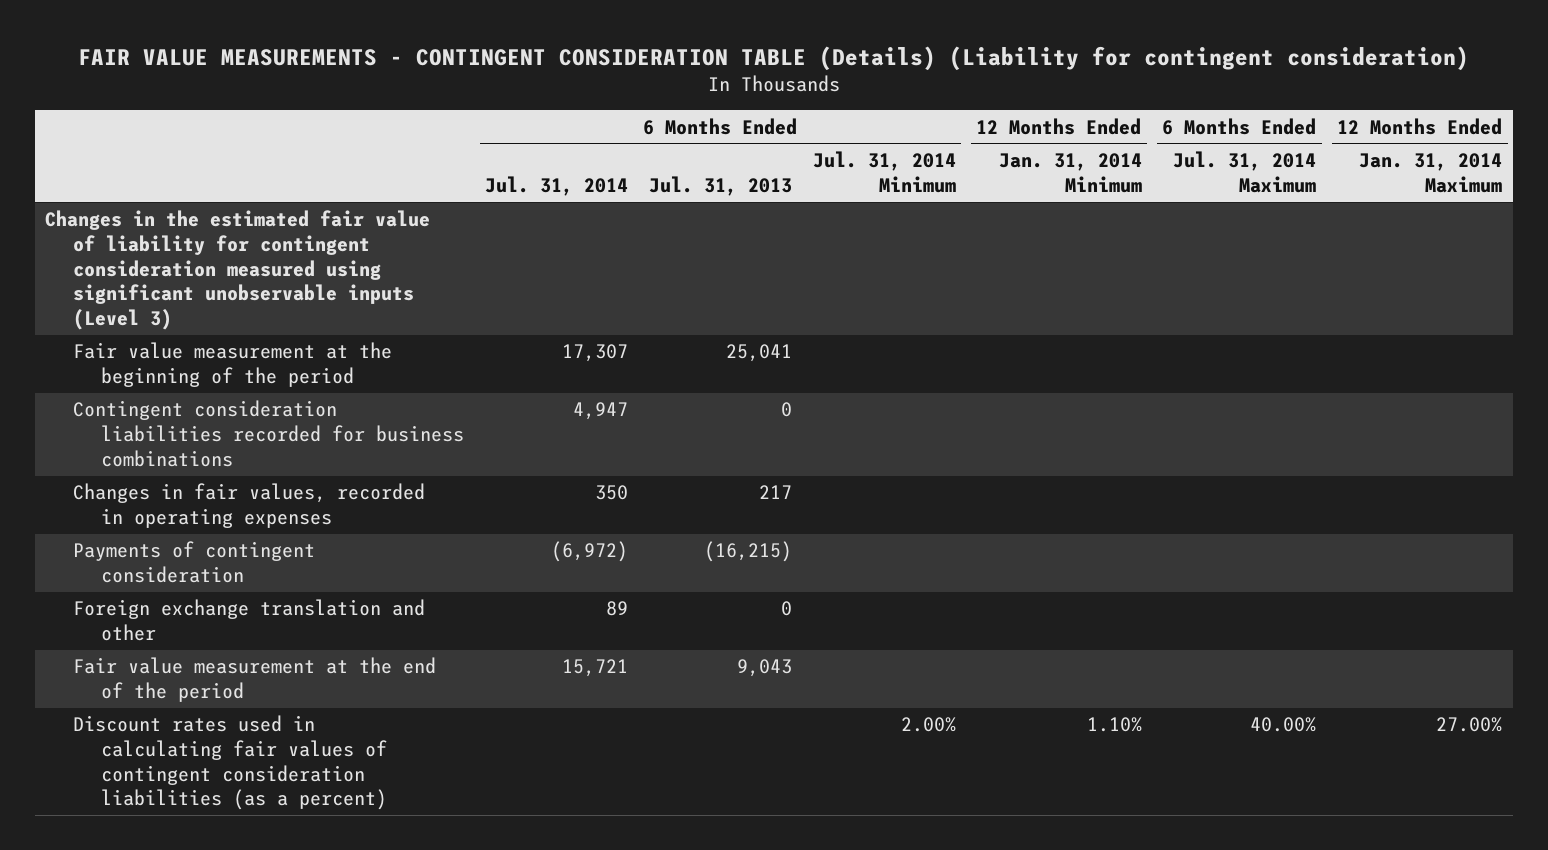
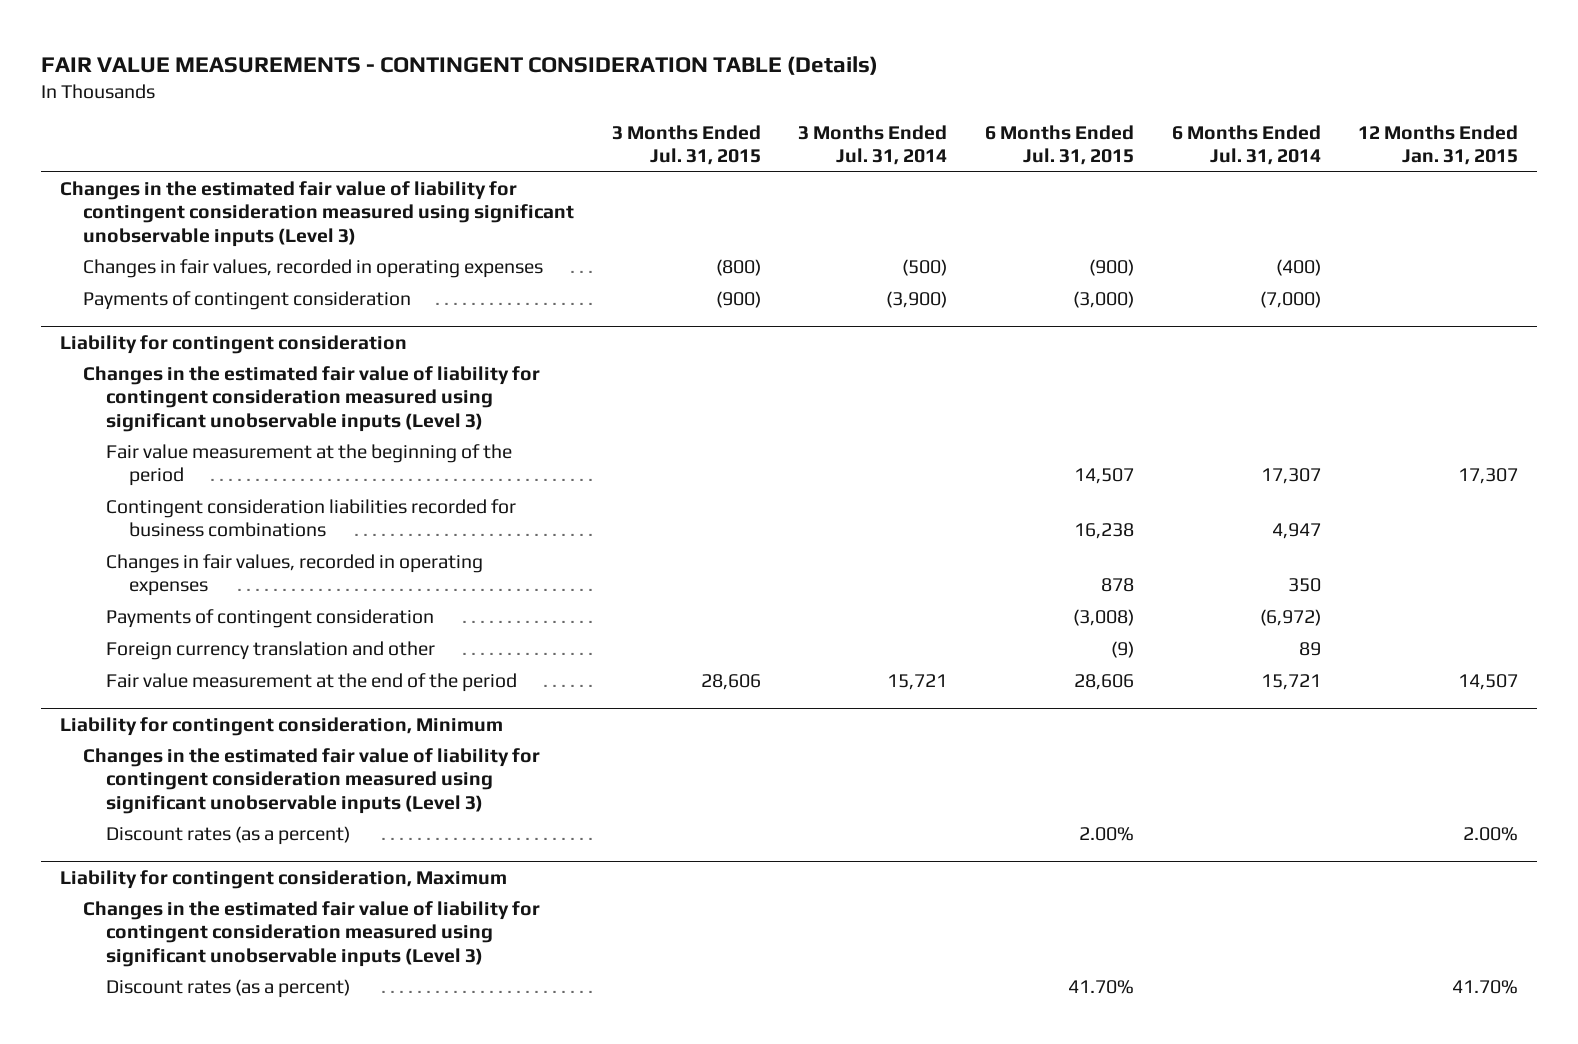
- FAIR VALUE MEASUREMENTS - CONTINGENT CONSIDERATION TABLE (Details) (Liability for contingent consideration)
+ FAIR VALUE MEASUREMENTS - CONTINGENT CONSIDERATION TABLE (Details)
- | 6 Months Ended Jul. 31, 2014 | 6 Months Ended Jul. 31, 2013 | 6 Months Ended Jul. 31, 2014 Minimum | 12 Months Ended Jan. 31, 2014 Minimum | 6 Months Ended Jul. 31, 2014 Maximum | 12 Months Ended Jan. 31, 2014 Maximum
+ | 3 Months Ended Jul. 31, 2015 | 3 Months Ended Jul. 31, 2014 | 6 Months Ended Jul. 31, 2015 | 6 Months Ended Jul. 31, 2014 | 12 Months Ended Jan. 31, 2015
+ Changes in fair values, recorded in operating expenses | (800) | (500) | (900) | (400) |
+ Payments of contingent consideration | (900) | (3,900) | (3,000) | (7,000) |
+ Liability for contingent consideration
+ Changes in the estimated fair value of liability for contingent consideration measured using significant unobservable inputs (Level 3)
- Foreign exchange translation and other | 89 | 0 | | | |
+ Foreign currency translation and other | | | (9) | 89 |
- Discount rates used in calculating fair values of contingent consideration liabilities (as a percent) | | | 2.00% | 1.10% | 40.00% | 27.00%
+ Liability for contingent consideration, Minimum
+ Changes in the estimated fair value of liability for contingent consideration measured using significant unobservable inputs (Level 3)
+ Discount rates (as a percent) | | | 2.00% | | 2.00%
+ Liability for contingent consideration, Maximum
+ Changes in the estimated fair value of liability for contingent consideration measured using significant unobservable inputs (Level 3)
+ Discount rates (as a percent) | | | 41.70% | | 41.70%

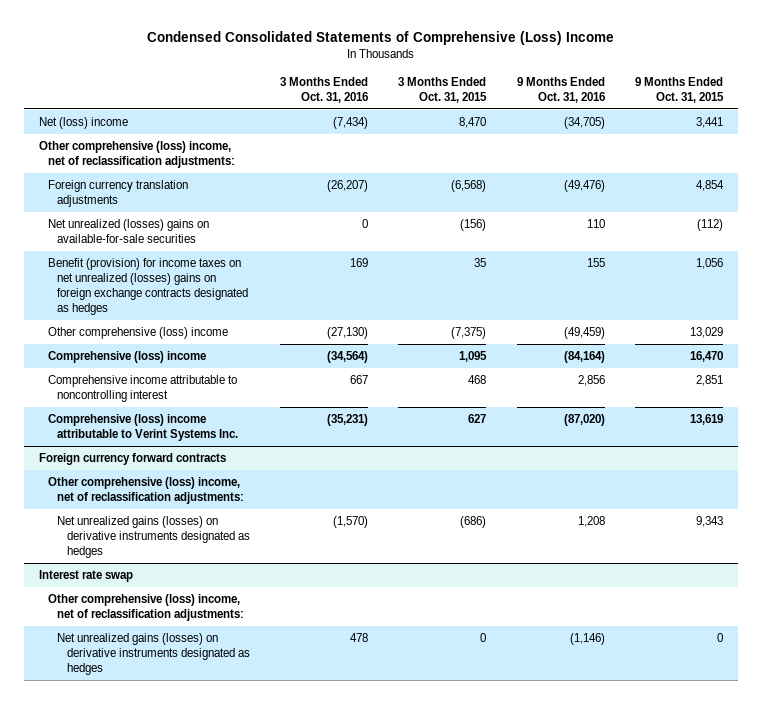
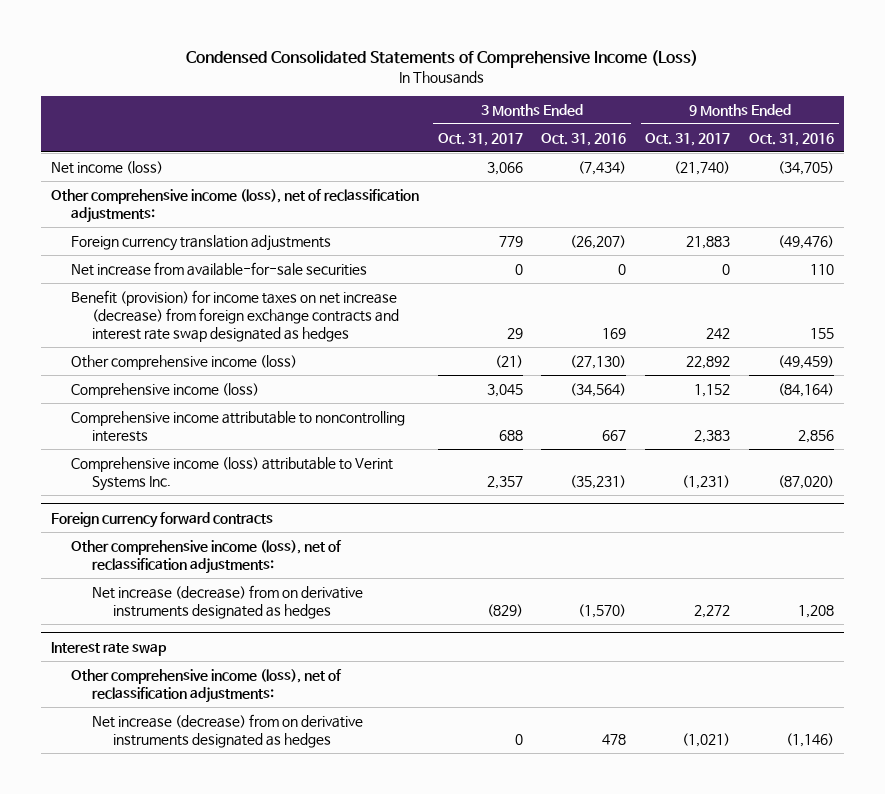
- Condensed Consolidated Statements of Comprehensive (Loss) Income
+ Condensed Consolidated Statements of Comprehensive Income (Loss)
- | 3 Months Ended Oct. 31, 2016 | 3 Months Ended Oct. 31, 2015 | 9 Months Ended Oct. 31, 2016 | 9 Months Ended Oct. 31, 2015
+ | 3 Months Ended Oct. 31, 2017 | 3 Months Ended Oct. 31, 2016 | 9 Months Ended Oct. 31, 2017 | 9 Months Ended Oct. 31, 2016
- Net (loss) income | (7,434) | 8,470 | (34,705) | 3,441
- Other comprehensive (loss) income, net of reclassification adjustments:
+ Net income (loss) | 3,066 | (7,434) | (21,740) | (34,705)
+ Other comprehensive income (loss), net of reclassification adjustments:
- Net unrealized (losses) gains on available-for-sale securities | 0 | (156) | 110 | (112)
- Benefit (provision) for income taxes on net unrealized (losses) gains on foreign exchange contracts designated as hedges | 169 | 35 | 155 | 1,056
- Other comprehensive (loss) income | (27,130) | (7,375) | (49,459) | 13,029
- Comprehensive (loss) income | (34,564) | 1,095 | (84,164) | 16,470
- Comprehensive income attributable to noncontrolling interest | 667 | 468 | 2,856 | 2,851
- Comprehensive (loss) income attributable to Verint Systems Inc. | (35,231) | 627 | (87,020) | 13,619
+ Net increase from available-for-sale securities | 0 | 0 | 0 | 110
+ Benefit (provision) for income taxes on net increase (decrease) from foreign exchange contracts and interest rate swap designated as hedges | 29 | 169 | 242 | 155
+ Other comprehensive income (loss) | (21) | (27,130) | 22,892 | (49,459)
+ Comprehensive income (loss) | 3,045 | (34,564) | 1,152 | (84,164)
+ Comprehensive income attributable to noncontrolling interests | 688 | 667 | 2,383 | 2,856
+ Comprehensive income (loss) attributable to Verint Systems Inc. | 2,357 | (35,231) | (1,231) | (87,020)
@ Foreign currency forward contracts
- Other comprehensive (loss) income, net of reclassification adjustments:
- Net unrealized gains (losses) on derivative instruments designated as hedges | (1,570) | (686) | 1,208 | 9,343
+ Other comprehensive income (loss), net of reclassification adjustments:
+ Net increase (decrease) from on derivative instruments designated as hedges | (829) | (1,570) | 2,272 | 1,208
@ Interest rate swap
- Other comprehensive (loss) income, net of reclassification adjustments:
- Net unrealized gains (losses) on derivative instruments designated as hedges | 478 | 0 | (1,146) | 0
+ Other comprehensive income (loss), net of reclassification adjustments:
+ Net increase (decrease) from on derivative instruments designated as hedges | 0 | 478 | (1,021) | (1,146)

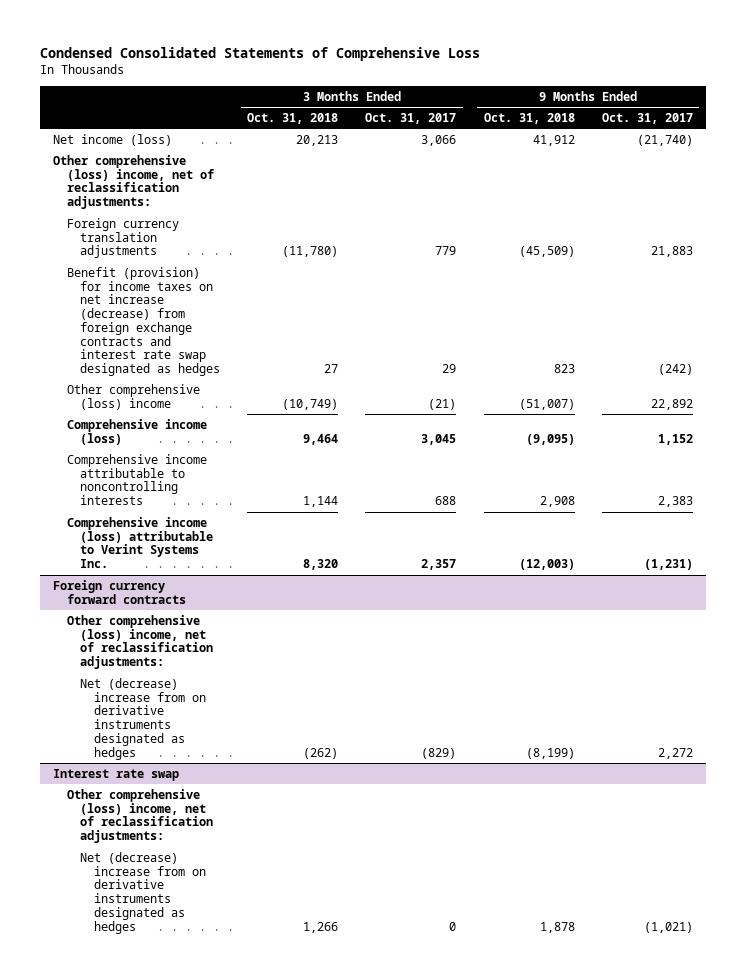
- Condensed Consolidated Statements of Comprehensive Income (Loss)
+ Condensed Consolidated Statements of Comprehensive Loss
- | 3 Months Ended Oct. 31, 2017 | 3 Months Ended Oct. 31, 2016 | 9 Months Ended Oct. 31, 2017 | 9 Months Ended Oct. 31, 2016
+ | 3 Months Ended Oct. 31, 2018 | 3 Months Ended Oct. 31, 2017 | 9 Months Ended Oct. 31, 2018 | 9 Months Ended Oct. 31, 2017
- Other comprehensive income (loss), net of reclassification adjustments:
+ Other comprehensive (loss) income, net of reclassification adjustments:
- Net increase from available-for-sale securities | 0 | 0 | 0 | 110
- Benefit (provision) for income taxes on net increase (decrease) from foreign exchange contracts and interest rate swap designated as hedges | 29 | 169 | 242 | 155
- Other comprehensive income (loss) | (21) | (27,130) | 22,892 | (49,459)
+ Benefit (provision) for income taxes on net increase (decrease) from foreign exchange contracts and interest rate swap designated as hedges | 27 | 29 | 823 | (242)
+ Other comprehensive (loss) income | (10,749) | (21) | (51,007) | 22,892
@ Foreign currency forward contracts
- Other comprehensive income (loss), net of reclassification adjustments:
- Net increase (decrease) from on derivative instruments designated as hedges | (829) | (1,570) | 2,272 | 1,208
+ Other comprehensive (loss) income, net of reclassification adjustments:
+ Net (decrease) increase from on derivative instruments designated as hedges | (262) | (829) | (8,199) | 2,272
@ Interest rate swap
- Other comprehensive income (loss), net of reclassification adjustments:
- Net increase (decrease) from on derivative instruments designated as hedges | 0 | 478 | (1,021) | (1,146)
+ Other comprehensive (loss) income, net of reclassification adjustments:
+ Net (decrease) increase from on derivative instruments designated as hedges | 1,266 | 0 | 1,878 | (1,021)

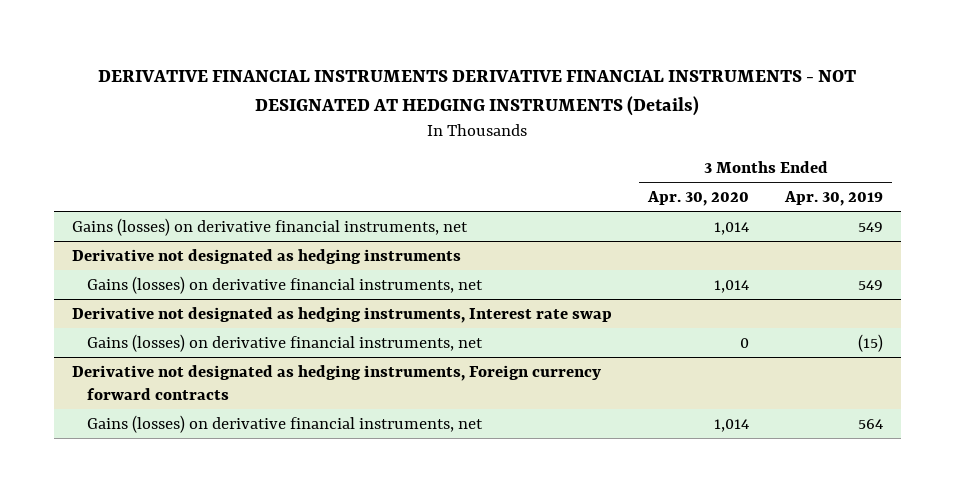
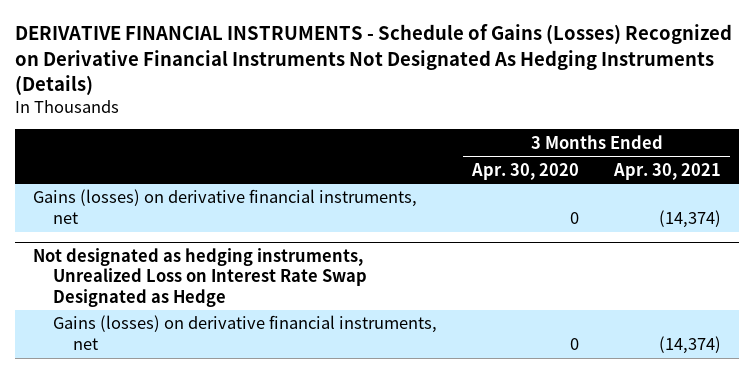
- DERIVATIVE FINANCIAL INSTRUMENTS DERIVATIVE FINANCIAL INSTRUMENTS - NOT DESIGNATED AT HEDGING INSTRUMENTS (Details)
+ DERIVATIVE FINANCIAL INSTRUMENTS - Schedule of Gains (Losses) Recognized on Derivative Financial Instruments Not Designated As Hedging Instruments (Details)
- | 3 Months Ended Apr. 30, 2020 | 3 Months Ended Apr. 30, 2019
+ | 3 Months Ended Apr. 30, 2020 | 3 Months Ended Apr. 30, 2021
- Gains (losses) on derivative financial instruments, net | 1,014 | 549
- Derivative not designated as hedging instruments
- Gains (losses) on derivative financial instruments, net | 1,014 | 549
- Derivative not designated as hedging instruments, Interest rate swap
- Derivative not designated as hedging instruments, Foreign currency forward contracts
- Gains (losses) on derivative financial instruments, net | 1,014 | 564
+ Not designated as hedging instruments, Unrealized Loss on Interest Rate Swap Designated as Hedge
+ Gains (losses) on derivative financial instruments, net | 0 | (14,374)

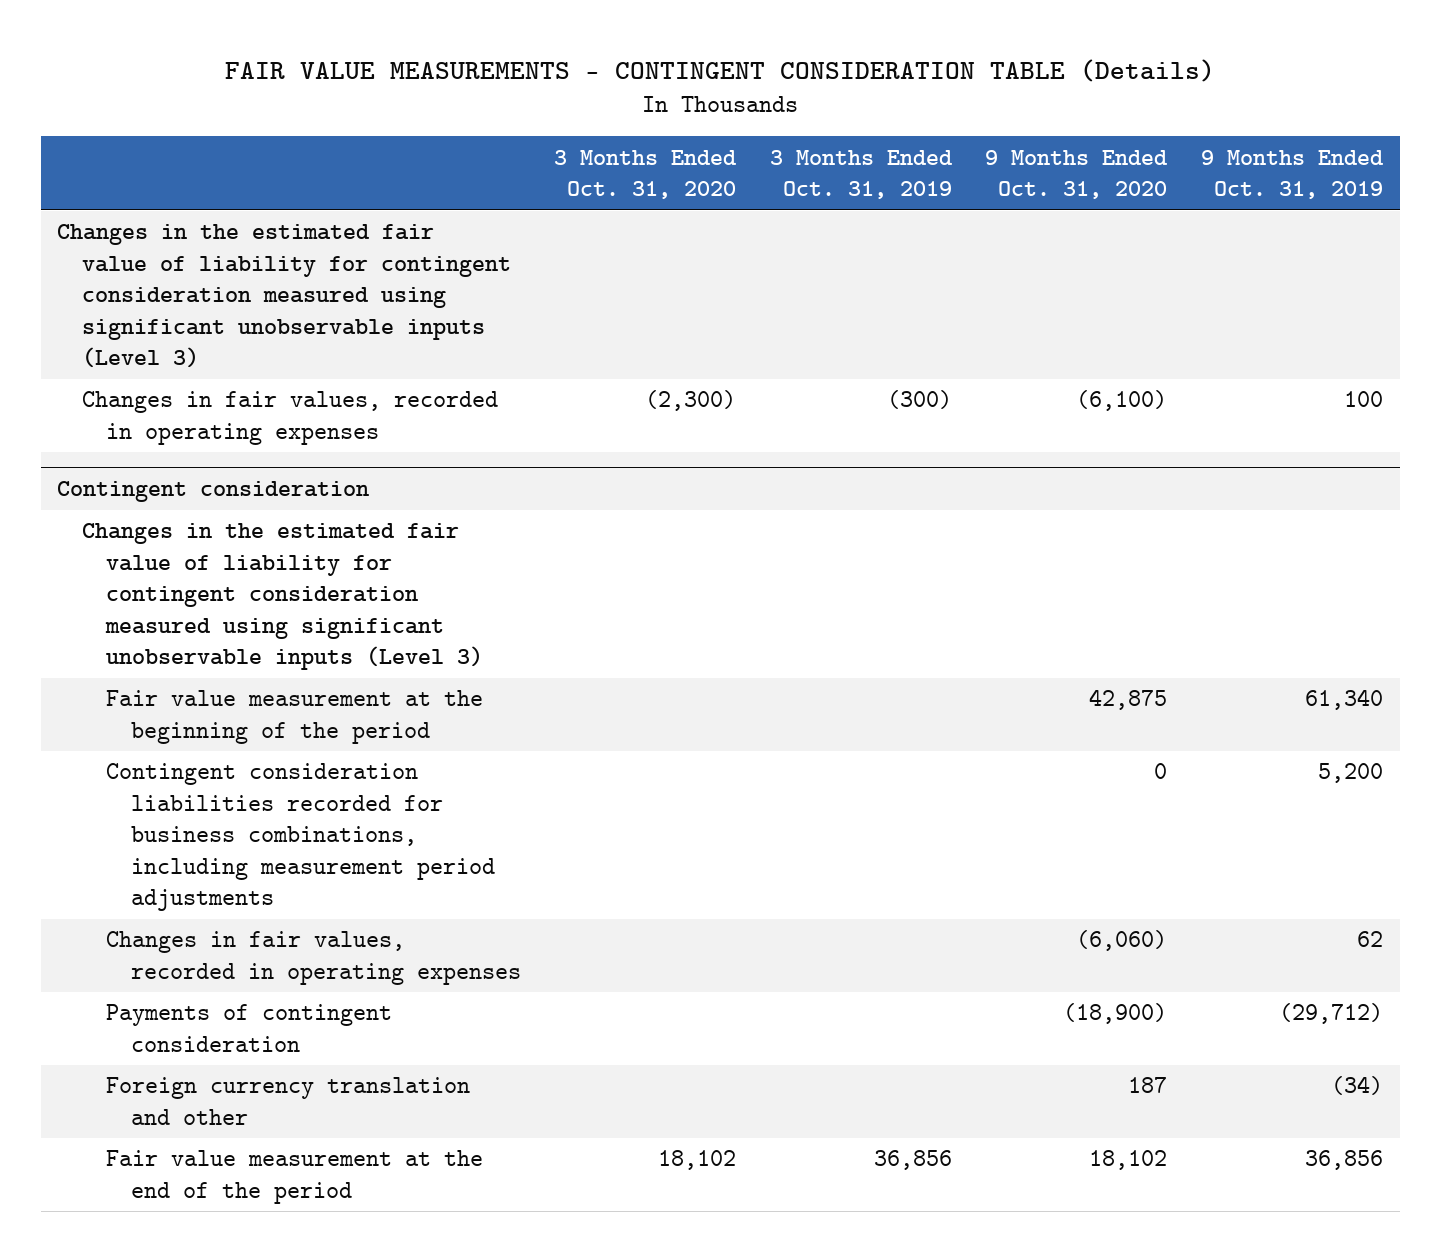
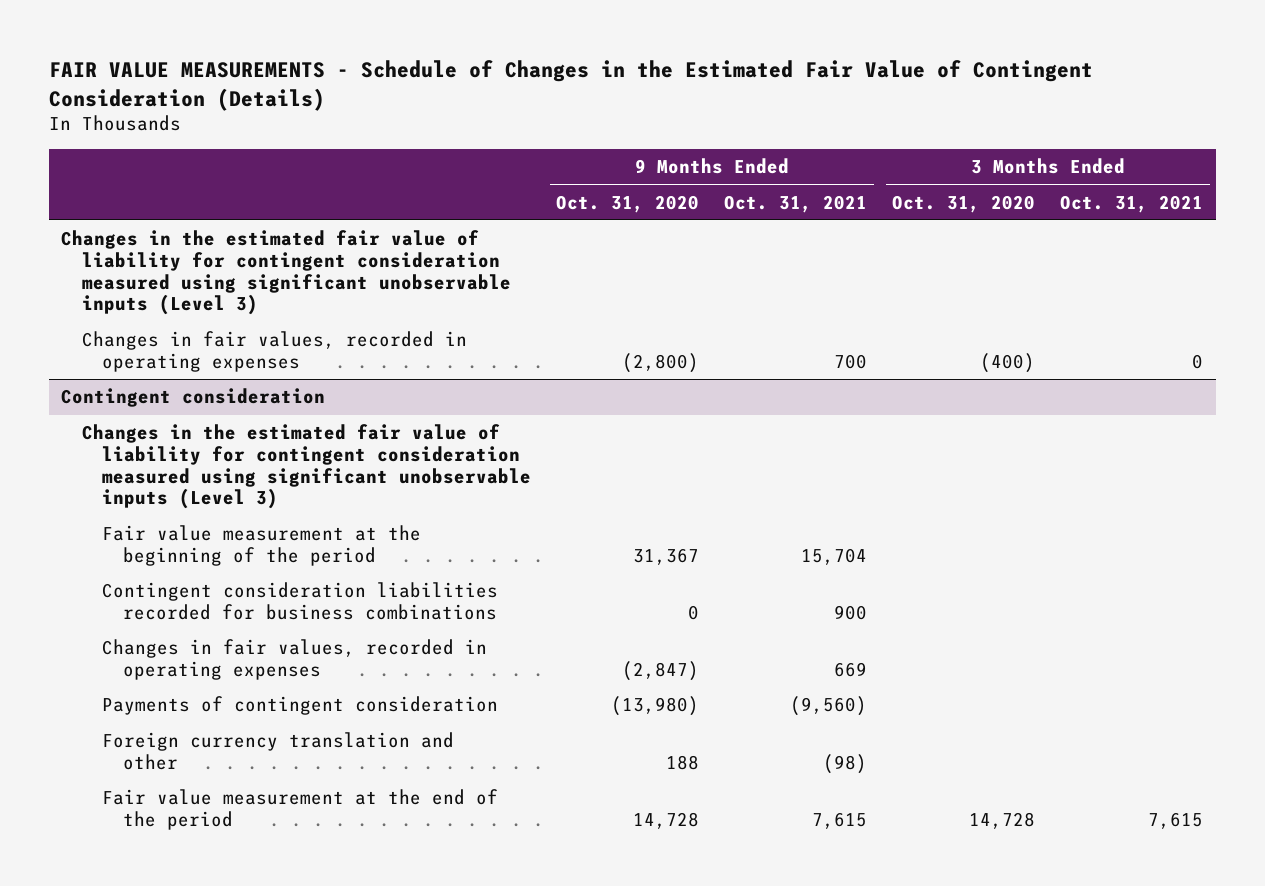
- FAIR VALUE MEASUREMENTS - CONTINGENT CONSIDERATION TABLE (Details)
+ FAIR VALUE MEASUREMENTS - Schedule of Changes in the Estimated Fair Value of Contingent Consideration (Details)
- | 3 Months Ended Oct. 31, 2020 | 3 Months Ended Oct. 31, 2019 | 9 Months Ended Oct. 31, 2020 | 9 Months Ended Oct. 31, 2019
+ | 9 Months Ended Oct. 31, 2020 | 9 Months Ended Oct. 31, 2021 | 3 Months Ended Oct. 31, 2020 | 3 Months Ended Oct. 31, 2021
- Changes in fair values, recorded in operating expenses | (2,300) | (300) | (6,100) | 100
+ Changes in fair values, recorded in operating expenses | (2,800) | 700 | (400) | 0
@ Contingent consideration
- Fair value measurement at the beginning of the period | | | 42,875 | 61,340
- Contingent consideration liabilities recorded for business combinations, including measurement period adjustments | | | 0 | 5,200
- Changes in fair values, recorded in operating expenses | | | (6,060) | 62
- Payments of contingent consideration | | | (18,900) | (29,712)
- Foreign currency translation and other | | | 187 | (34)
- Fair value measurement at the end of the period | 18,102 | 36,856 | 18,102 | 36,856
+ Fair value measurement at the beginning of the period | 31,367 | 15,704 | |
+ Contingent consideration liabilities recorded for business combinations | 0 | 900 | |
+ Changes in fair values, recorded in operating expenses | (2,847) | 669 | |
+ Payments of contingent consideration | (13,980) | (9,560) | |
+ Foreign currency translation and other | 188 | (98) | |
+ Fair value measurement at the end of the period | 14,728 | 7,615 | 14,728 | 7,615

